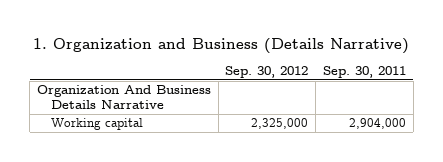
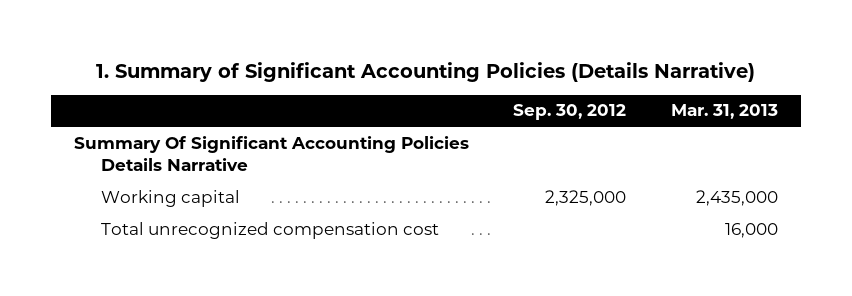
- 1. Organization and Business (Details Narrative)
+ 1. Summary of Significant Accounting Policies (Details Narrative)
- | Sep. 30, 2012 | Sep. 30, 2011
+ | Sep. 30, 2012 | Mar. 31, 2013
- Organization And Business Details Narrative
+ Summary Of Significant Accounting Policies Details Narrative
+ Total unrecognized compensation cost | | 16,000

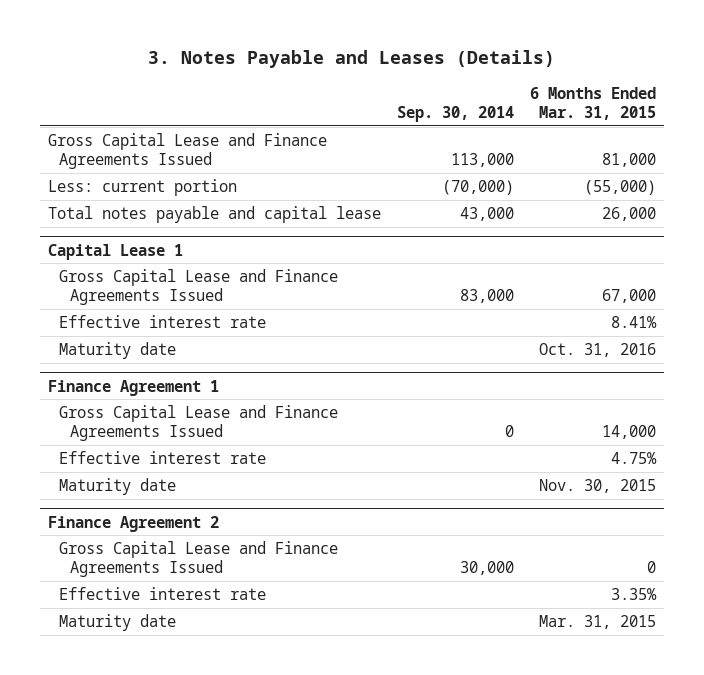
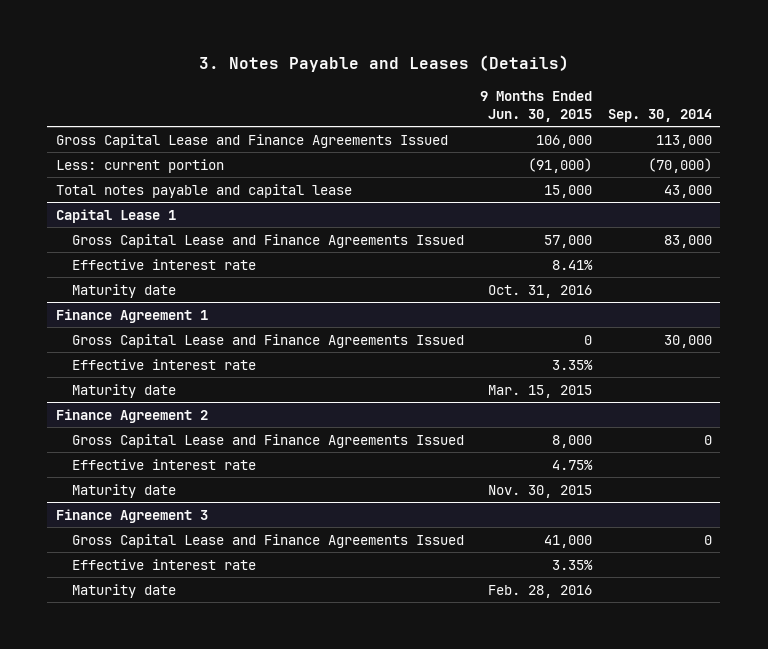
- | Sep. 30, 2014 | 6 Months Ended Mar. 31, 2015
+ | 9 Months Ended Jun. 30, 2015 | Sep. 30, 2014
@ Finance Agreement 1
- Gross Capital Lease and Finance Agreements Issued | 0 | 14,000
+ Gross Capital Lease and Finance Agreements Issued | 0 | 30,000
@ Finance Agreement 2
- Gross Capital Lease and Finance Agreements Issued | 30,000 | 0
+ Gross Capital Lease and Finance Agreements Issued | 8,000 | 0
+ Finance Agreement 3
+ Gross Capital Lease and Finance Agreements Issued | 41,000 | 0
+ Effective interest rate | 3.35% |
+ Maturity date | Feb. 28, 2016 |

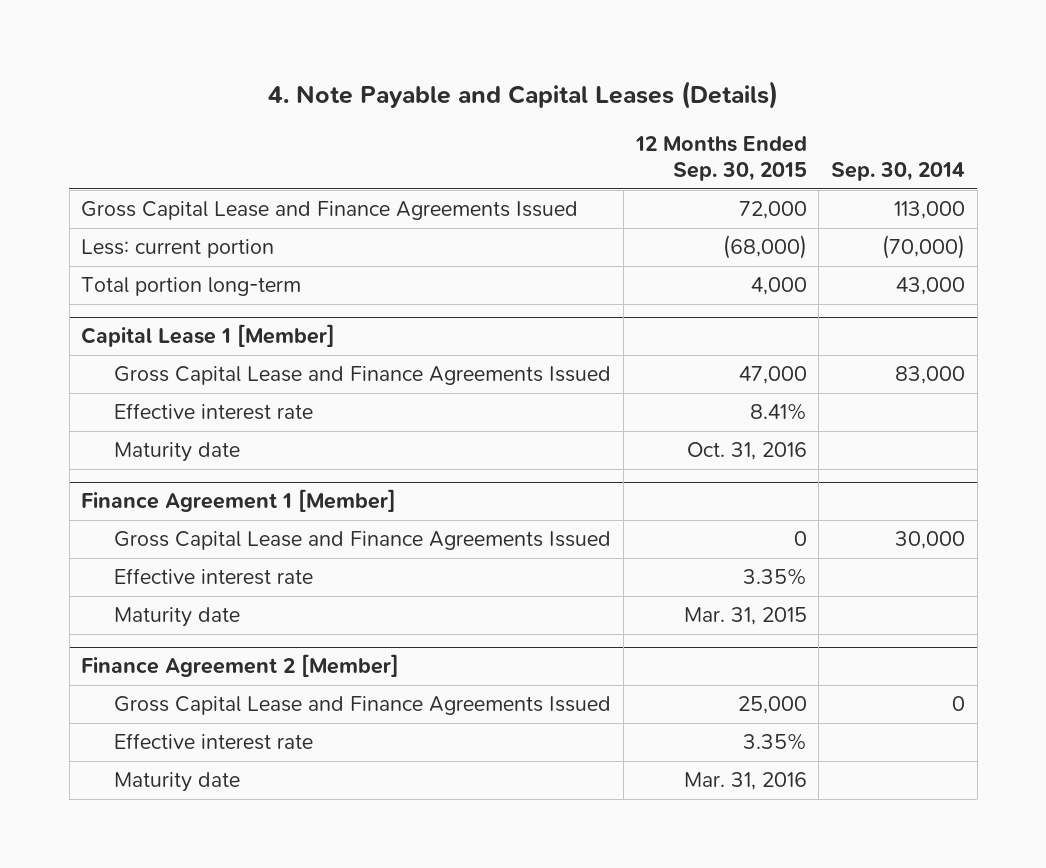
- 3. Notes Payable and Leases (Details)
+ 4. Note Payable and Capital Leases (Details)
- | 9 Months Ended Jun. 30, 2015 | Sep. 30, 2014
+ | 12 Months Ended Sep. 30, 2015 | Sep. 30, 2014
- Total notes payable and capital lease | 15,000 | 43,000
- Capital Lease 1
+ Total portion long-term | 4,000 | 43,000
+ Capital Lease 1 [Member]
- Finance Agreement 1
+ Finance Agreement 1 [Member]
- Finance Agreement 2
+ Finance Agreement 2 [Member]
- Finance Agreement 3
- Gross Capital Lease and Finance Agreements Issued | 41,000 | 0
- Effective interest rate | 3.35% |
- Maturity date | Feb. 28, 2016 |

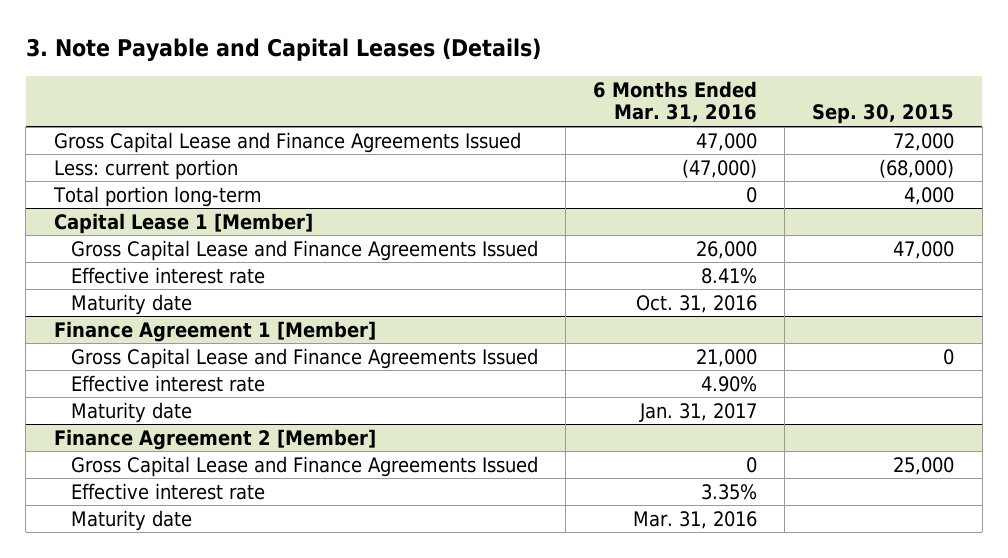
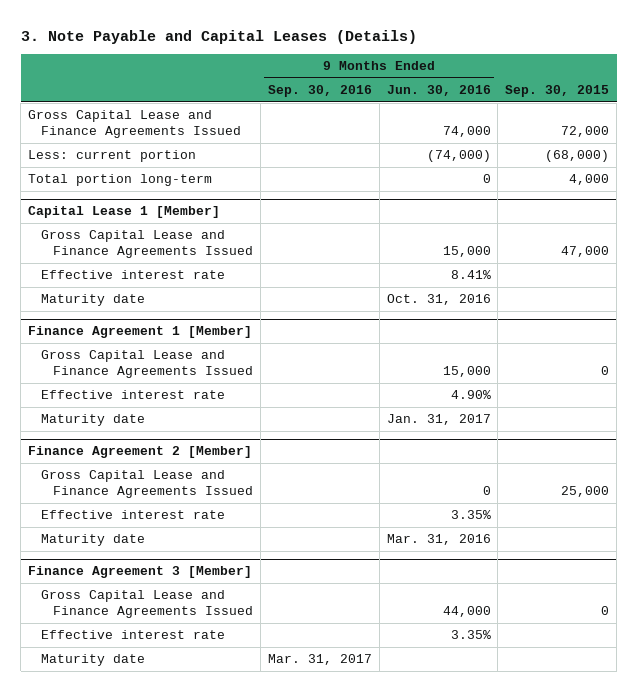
- | 6 Months Ended Mar. 31, 2016 | Sep. 30, 2015
+ | 9 Months Ended Sep. 30, 2016 | 9 Months Ended Jun. 30, 2016 | Sep. 30, 2015
+ Finance Agreement 3 [Member]
+ Gross Capital Lease and Finance Agreements Issued | | 44,000 | 0
+ Effective interest rate | | 3.35% |
+ Maturity date | Mar. 31, 2017 | |

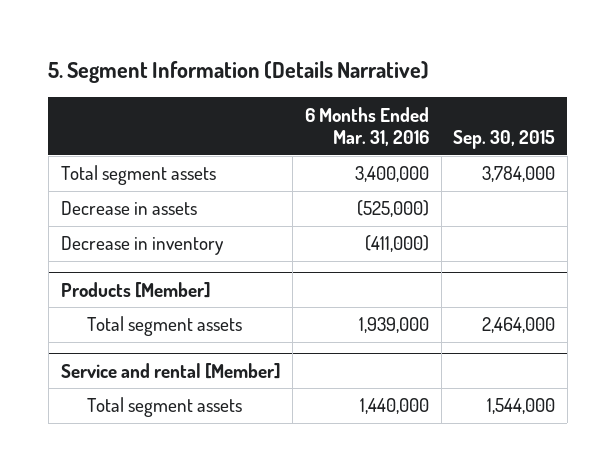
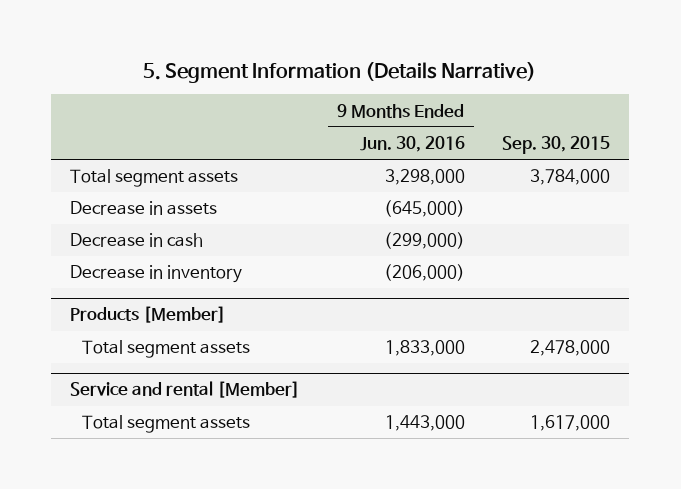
- | 6 Months Ended Mar. 31, 2016 | Sep. 30, 2015
+ | 9 Months Ended Jun. 30, 2016 | Sep. 30, 2015
+ Decrease in cash | (299,000) |
@ Products [Member]
- Total segment assets | 1,939,000 | 2,464,000
+ Total segment assets | 1,833,000 | 2,478,000
@ Service and rental [Member]
- Total segment assets | 1,440,000 | 1,544,000
+ Total segment assets | 1,443,000 | 1,617,000

